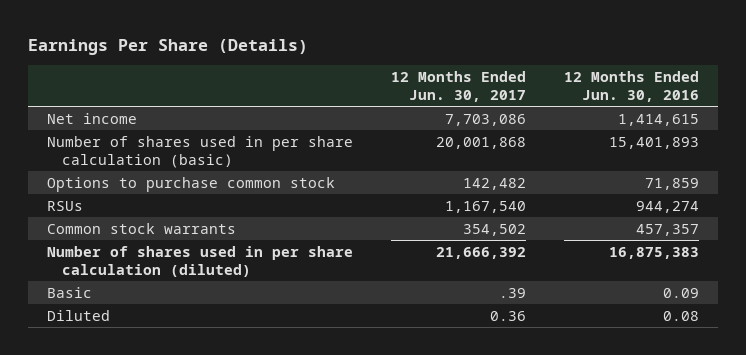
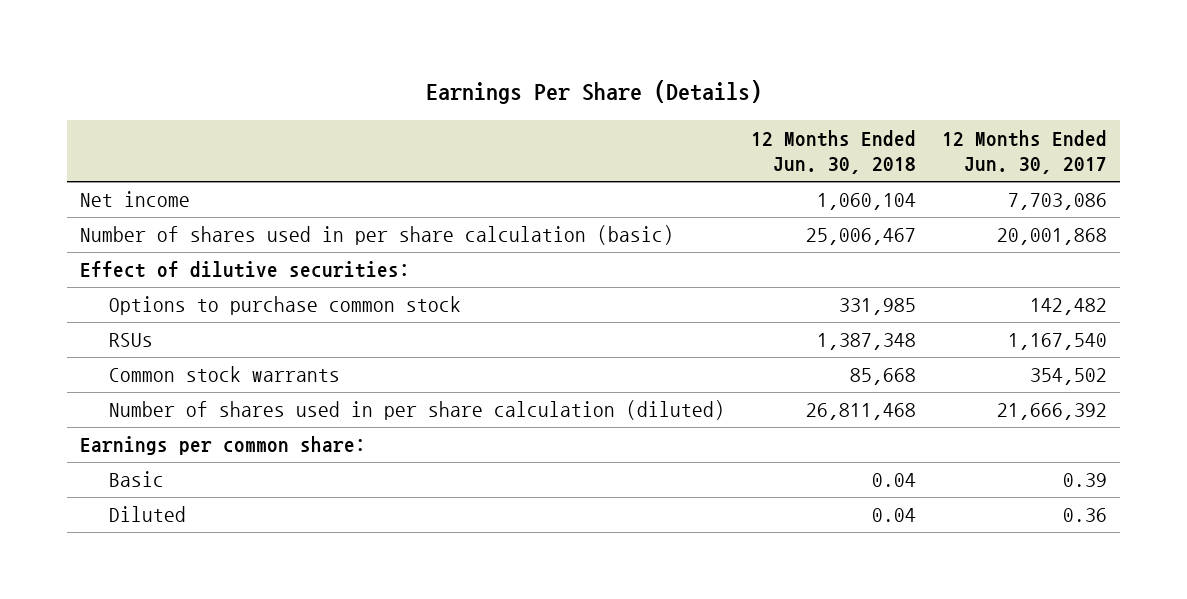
- | 12 Months Ended Jun. 30, 2017 | 12 Months Ended Jun. 30, 2016
+ | 12 Months Ended Jun. 30, 2018 | 12 Months Ended Jun. 30, 2017
+ Effect of dilutive securities:
- Basic | .39 | 0.09
+ Earnings per common share:
+ Basic | 0.04 | 0.39

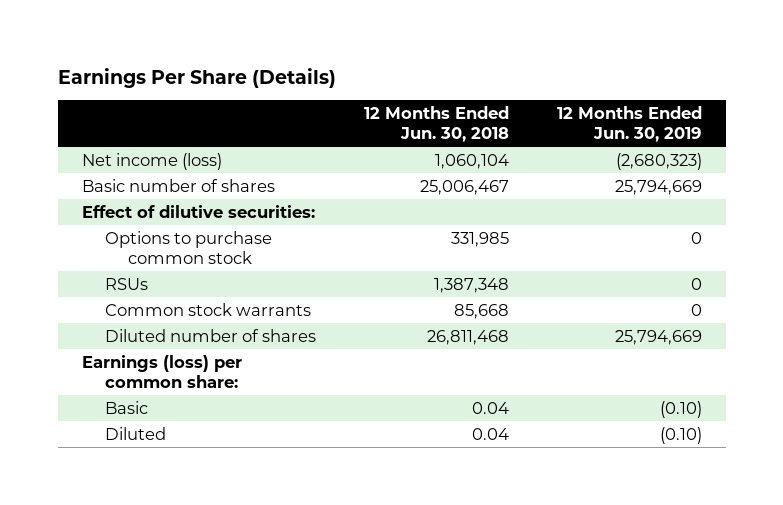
- | 12 Months Ended Jun. 30, 2018 | 12 Months Ended Jun. 30, 2017
+ | 12 Months Ended Jun. 30, 2018 | 12 Months Ended Jun. 30, 2019
- Net income | 1,060,104 | 7,703,086
- Number of shares used in per share calculation (basic) | 25,006,467 | 20,001,868
+ Net income (loss) | 1,060,104 | (2,680,323)
+ Basic number of shares | 25,006,467 | 25,794,669
- Number of shares used in per share calculation (diluted) | 26,811,468 | 21,666,392
- Earnings per common share:
+ Diluted number of shares | 26,811,468 | 25,794,669
+ Earnings (loss) per common share:

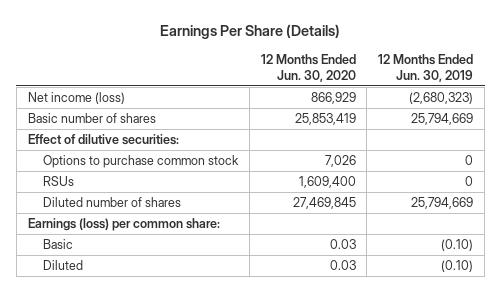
- | 12 Months Ended Jun. 30, 2018 | 12 Months Ended Jun. 30, 2019
+ | 12 Months Ended Jun. 30, 2020 | 12 Months Ended Jun. 30, 2019
- Common stock warrants | 85,668 | 0

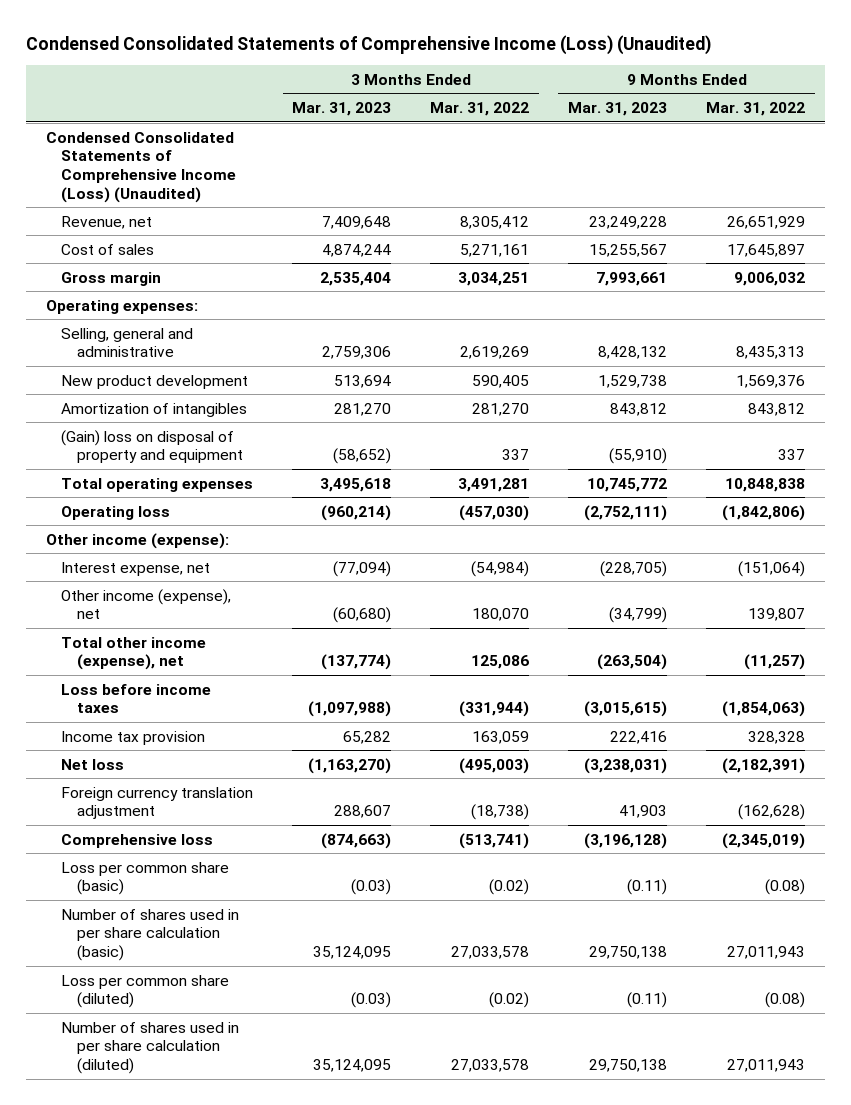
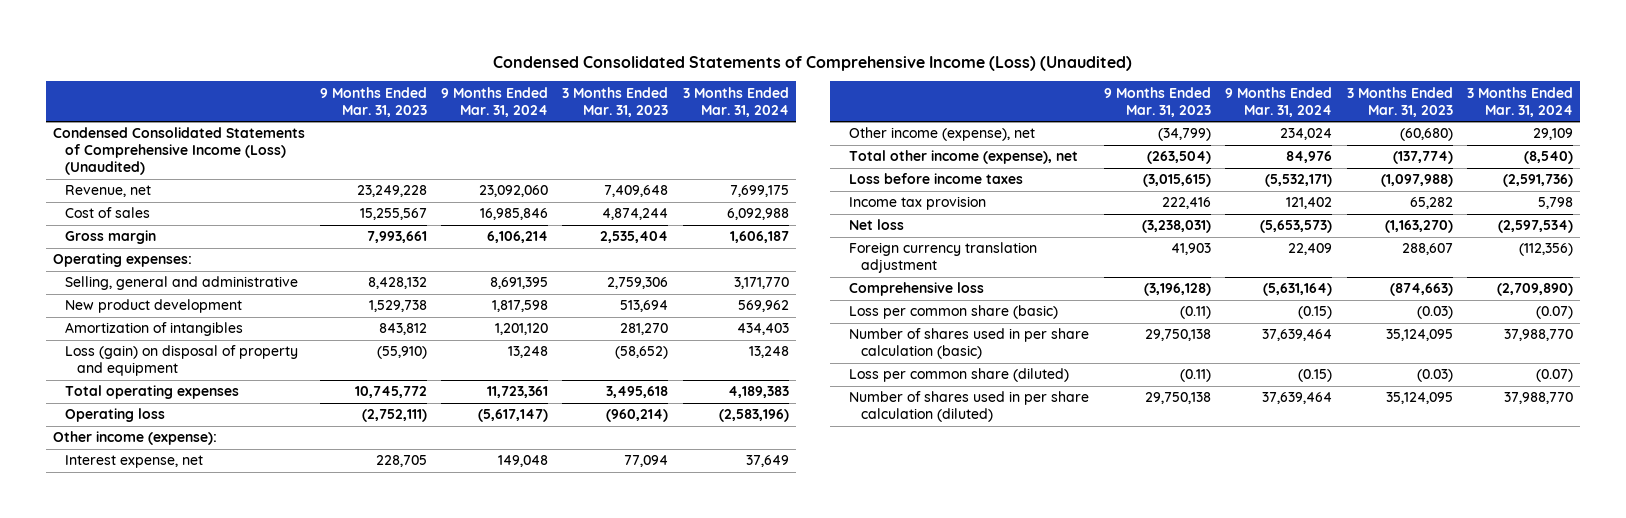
- | 3 Months Ended Mar. 31, 2023 | 3 Months Ended Mar. 31, 2022 | 9 Months Ended Mar. 31, 2023 | 9 Months Ended Mar. 31, 2022
+ | 9 Months Ended Mar. 31, 2023 | 9 Months Ended Mar. 31, 2024 | 3 Months Ended Mar. 31, 2023 | 3 Months Ended Mar. 31, 2024
- (Gain) loss on disposal of property and equipment | (58,652) | 337 | (55,910) | 337
+ Loss (gain) on disposal of property and equipment | (55,910) | 13,248 | (58,652) | 13,248
- Interest expense, net | (77,094) | (54,984) | (228,705) | (151,064)
+ Interest expense, net | 228,705 | 149,048 | 77,094 | 37,649

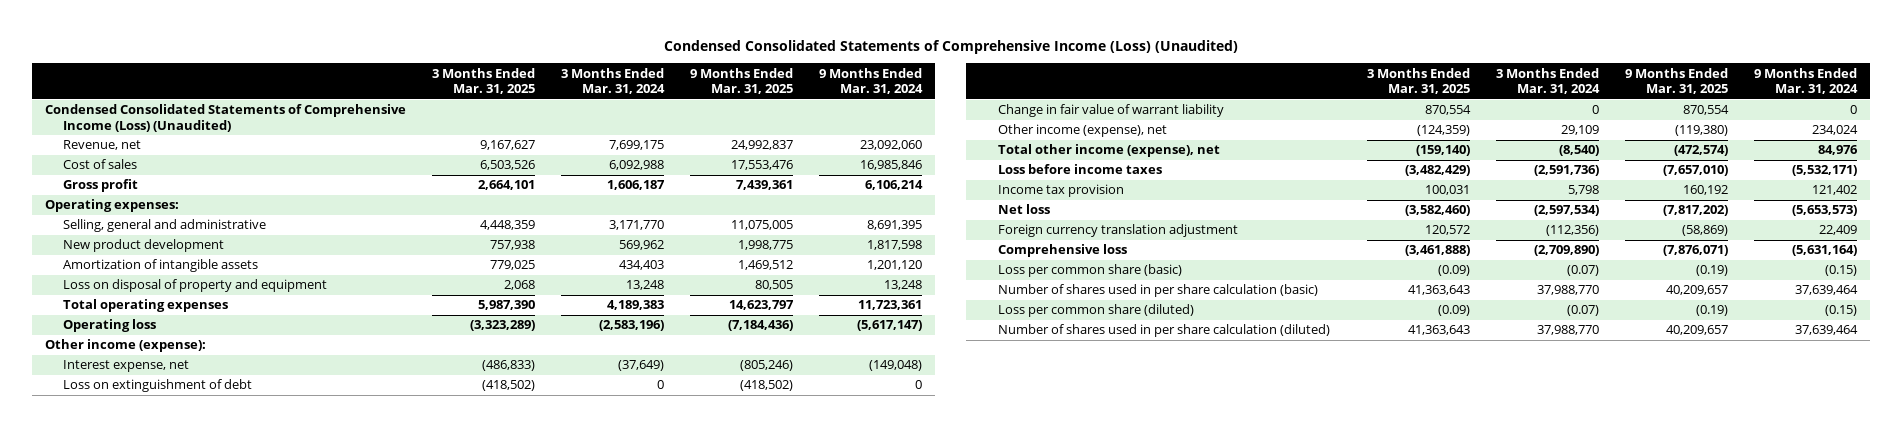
- | 9 Months Ended Mar. 31, 2023 | 9 Months Ended Mar. 31, 2024 | 3 Months Ended Mar. 31, 2023 | 3 Months Ended Mar. 31, 2024
+ | 3 Months Ended Mar. 31, 2025 | 3 Months Ended Mar. 31, 2024 | 9 Months Ended Mar. 31, 2025 | 9 Months Ended Mar. 31, 2024
- Gross margin | 7,993,661 | 6,106,214 | 2,535,404 | 1,606,187
+ Gross profit | 2,664,101 | 1,606,187 | 7,439,361 | 6,106,214
- Amortization of intangibles | 843,812 | 1,201,120 | 281,270 | 434,403
- Loss (gain) on disposal of property and equipment | (55,910) | 13,248 | (58,652) | 13,248
+ Amortization of intangible assets | 779,025 | 434,403 | 1,469,512 | 1,201,120
+ Loss on disposal of property and equipment | 2,068 | 13,248 | 80,505 | 13,248
- Interest expense, net | 228,705 | 149,048 | 77,094 | 37,649
+ Interest expense, net | (486,833) | (37,649) | (805,246) | (149,048)
+ Loss on extinguishment of debt | (418,502) | 0 | (418,502) | 0
+ Change in fair value of warrant liability | 870,554 | 0 | 870,554 | 0

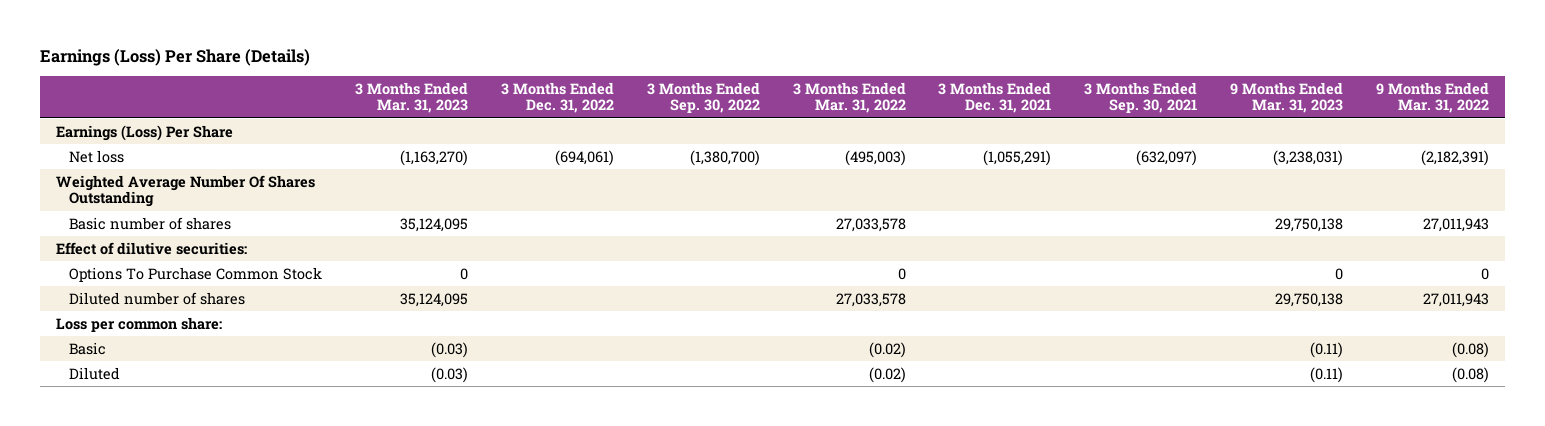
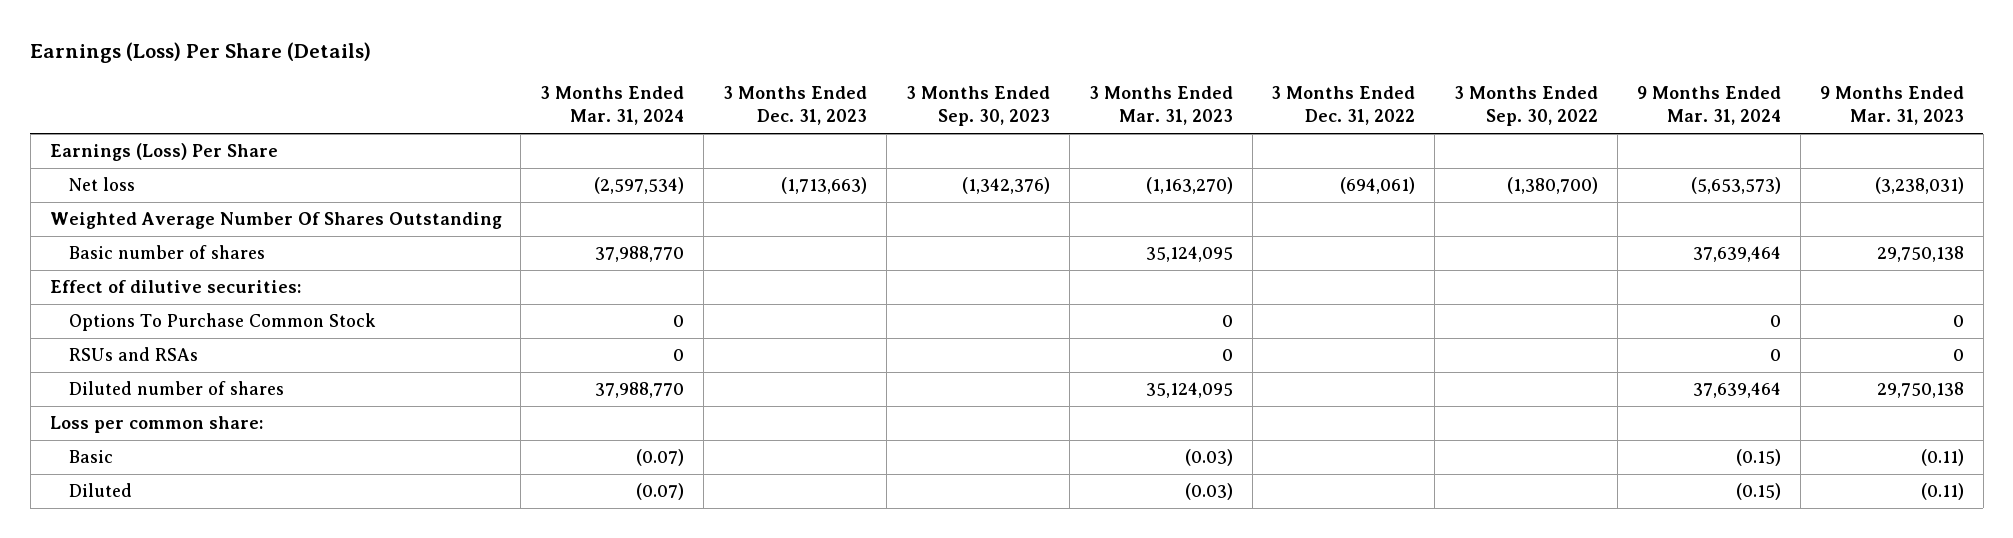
- | 3 Months Ended Mar. 31, 2023 | 3 Months Ended Dec. 31, 2022 | 3 Months Ended Sep. 30, 2022 | 3 Months Ended Mar. 31, 2022 | 3 Months Ended Dec. 31, 2021 | 3 Months Ended Sep. 30, 2021 | 9 Months Ended Mar. 31, 2023 | 9 Months Ended Mar. 31, 2022
+ | 3 Months Ended Mar. 31, 2024 | 3 Months Ended Dec. 31, 2023 | 3 Months Ended Sep. 30, 2023 | 3 Months Ended Mar. 31, 2023 | 3 Months Ended Dec. 31, 2022 | 3 Months Ended Sep. 30, 2022 | 9 Months Ended Mar. 31, 2024 | 9 Months Ended Mar. 31, 2023
+ RSUs and RSAs | 0 | | | 0 | | | 0 | 0

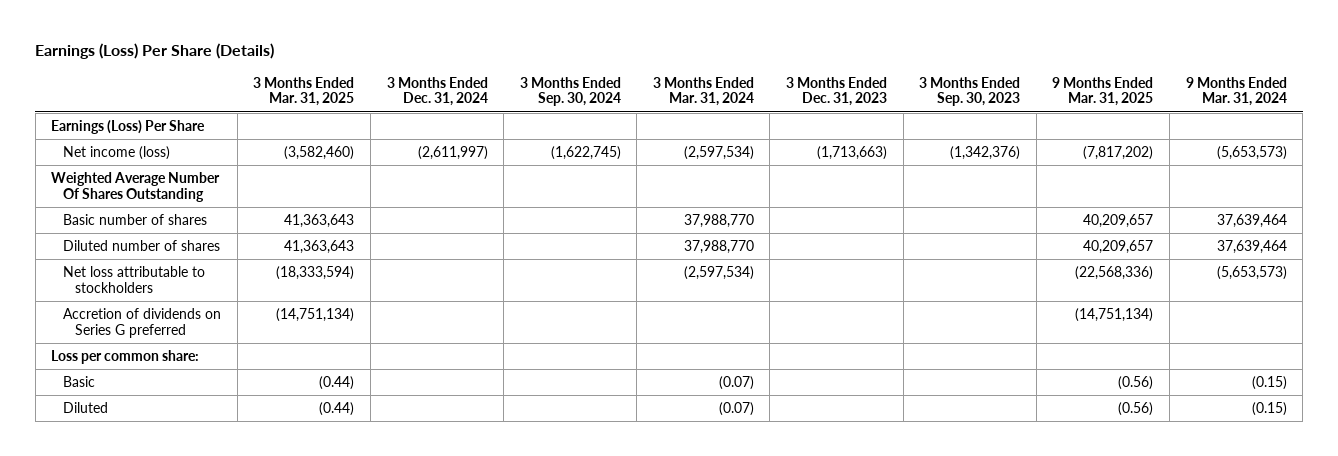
- | 3 Months Ended Mar. 31, 2024 | 3 Months Ended Dec. 31, 2023 | 3 Months Ended Sep. 30, 2023 | 3 Months Ended Mar. 31, 2023 | 3 Months Ended Dec. 31, 2022 | 3 Months Ended Sep. 30, 2022 | 9 Months Ended Mar. 31, 2024 | 9 Months Ended Mar. 31, 2023
+ | 3 Months Ended Mar. 31, 2025 | 3 Months Ended Dec. 31, 2024 | 3 Months Ended Sep. 30, 2024 | 3 Months Ended Mar. 31, 2024 | 3 Months Ended Dec. 31, 2023 | 3 Months Ended Sep. 30, 2023 | 9 Months Ended Mar. 31, 2025 | 9 Months Ended Mar. 31, 2024
- Net loss | (2,597,534) | (1,713,663) | (1,342,376) | (1,163,270) | (694,061) | (1,380,700) | (5,653,573) | (3,238,031)
+ Net income (loss) | (3,582,460) | (2,611,997) | (1,622,745) | (2,597,534) | (1,713,663) | (1,342,376) | (7,817,202) | (5,653,573)
- Effect of dilutive securities:
- Options To Purchase Common Stock | 0 | | | 0 | | | 0 | 0
- RSUs and RSAs | 0 | | | 0 | | | 0 | 0
+ Net loss attributable to stockholders | (18,333,594) | | | (2,597,534) | | | (22,568,336) | (5,653,573)
+ Accretion of dividends on Series G preferred | (14,751,134) | | | | | | (14,751,134) |

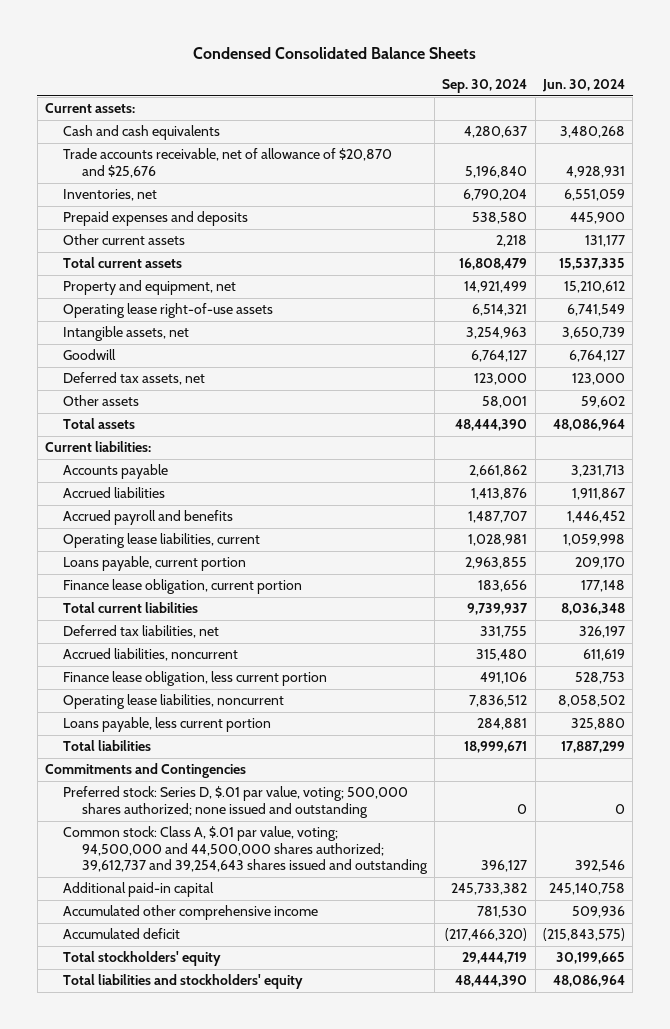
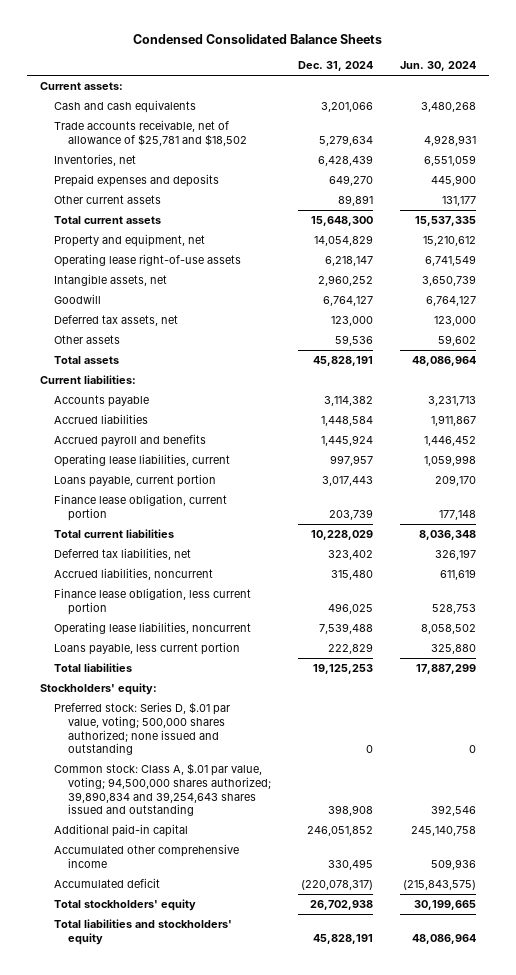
- | Sep. 30, 2024 | Jun. 30, 2024
+ | Dec. 31, 2024 | Jun. 30, 2024
- Trade accounts receivable, net of allowance of $20,870 and $25,676 | 5,196,840 | 4,928,931
+ Trade accounts receivable, net of allowance of $25,781 and $18,502 | 5,279,634 | 4,928,931
- Commitments and Contingencies
+ Stockholders' equity:
- Common stock: Class A, $.01 par value, voting; 94,500,000 and 44,500,000 shares authorized; 39,612,737 and 39,254,643 shares issued and outstanding | 396,127 | 392,546
+ Common stock: Class A, $.01 par value, voting; 94,500,000 shares authorized; 39,890,834 and 39,254,643 shares issued and outstanding | 398,908 | 392,546

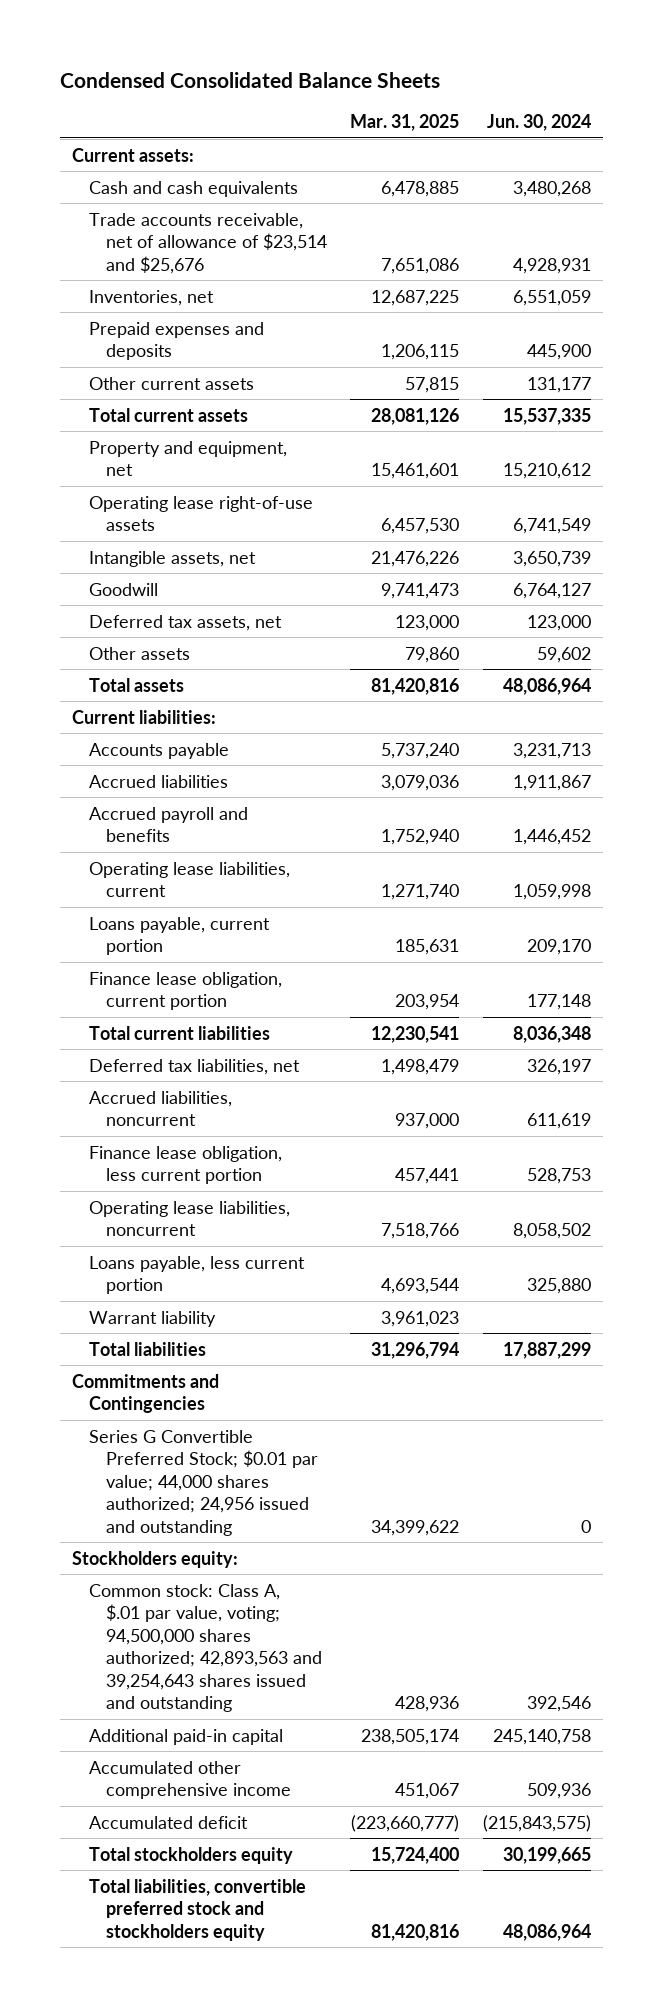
- | Dec. 31, 2024 | Jun. 30, 2024
+ | Mar. 31, 2025 | Jun. 30, 2024
- Trade accounts receivable, net of allowance of $25,781 and $18,502 | 5,279,634 | 4,928,931
+ Trade accounts receivable, net of allowance of $23,514 and $25,676 | 7,651,086 | 4,928,931
+ Warrant liability | 3,961,023 |
- Stockholders' equity:
- Preferred stock: Series D, $.01 par value, voting; 500,000 shares authorized; none issued and outstanding | 0 | 0
- Common stock: Class A, $.01 par value, voting; 94,500,000 shares authorized; 39,890,834 and 39,254,643 shares issued and outstanding | 398,908 | 392,546
+ Commitments and Contingencies
+ Series G Convertible Preferred Stock; $0.01 par value; 44,000 shares authorized; 24,956 issued and outstanding | 34,399,622 | 0
+ Stockholders equity:
+ Common stock: Class A, $.01 par value, voting; 94,500,000 shares authorized; 42,893,563 and 39,254,643 shares issued and outstanding | 428,936 | 392,546
- Total stockholders' equity | 26,702,938 | 30,199,665
- Total liabilities and stockholders' equity | 45,828,191 | 48,086,964
+ Total stockholders equity | 15,724,400 | 30,199,665
+ Total liabilities, convertible preferred stock and stockholders equity | 81,420,816 | 48,086,964

